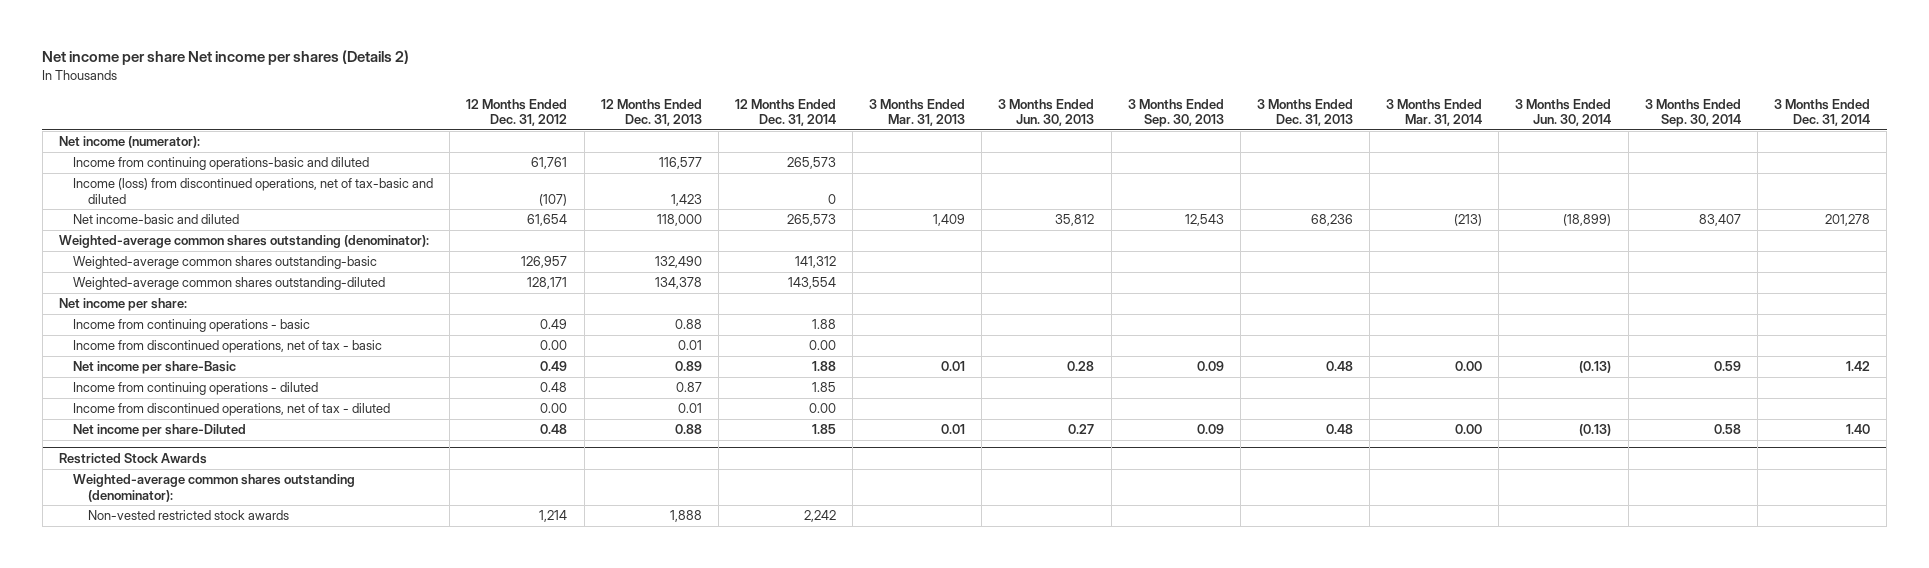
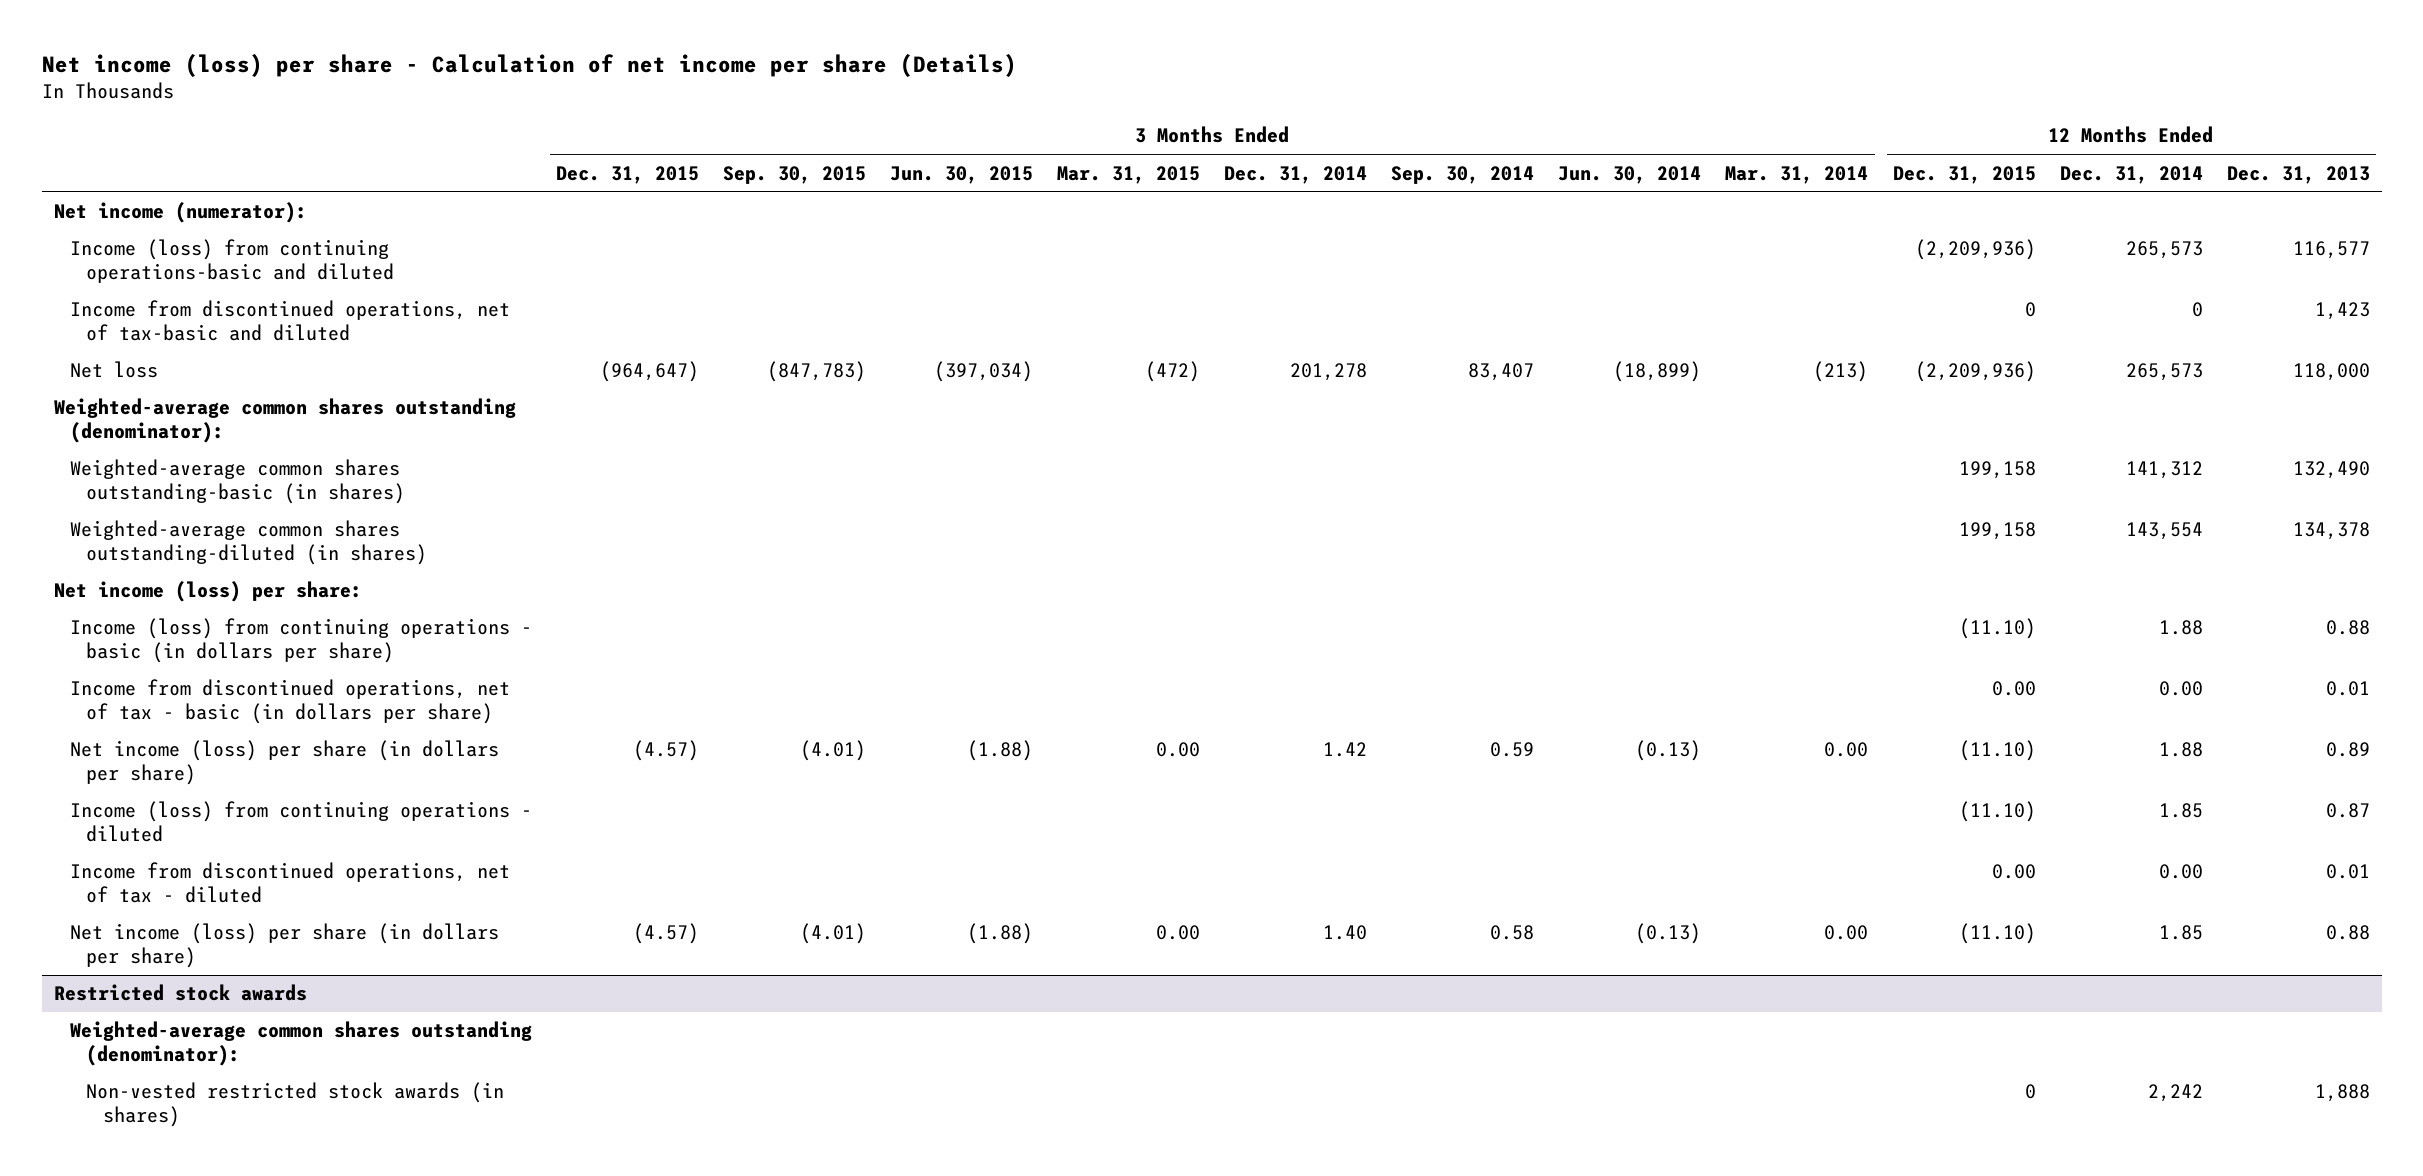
- Net income per share Net income per shares (Details 2)
+ Net income (loss) per share - Calculation of net income per share (Details)
- | 12 Months Ended Dec. 31, 2012 | 12 Months Ended Dec. 31, 2013 | 12 Months Ended Dec. 31, 2014 | 3 Months Ended Mar. 31, 2013 | 3 Months Ended Jun. 30, 2013 | 3 Months Ended Sep. 30, 2013 | 3 Months Ended Dec. 31, 2013 | 3 Months Ended Mar. 31, 2014 | 3 Months Ended Jun. 30, 2014 | 3 Months Ended Sep. 30, 2014 | 3 Months Ended Dec. 31, 2014
+ | 3 Months Ended Dec. 31, 2015 | 3 Months Ended Sep. 30, 2015 | 3 Months Ended Jun. 30, 2015 | 3 Months Ended Mar. 31, 2015 | 3 Months Ended Dec. 31, 2014 | 3 Months Ended Sep. 30, 2014 | 3 Months Ended Jun. 30, 2014 | 3 Months Ended Mar. 31, 2014 | 12 Months Ended Dec. 31, 2015 | 12 Months Ended Dec. 31, 2014 | 12 Months Ended Dec. 31, 2013
- Income from continuing operations-basic and diluted | 61,761 | 116,577 | 265,573 | | | | | | | |
- Income (loss) from discontinued operations, net of tax-basic and diluted | (107) | 1,423 | 0 | | | | | | | |
- Net income-basic and diluted | 61,654 | 118,000 | 265,573 | 1,409 | 35,812 | 12,543 | 68,236 | (213) | (18,899) | 83,407 | 201,278
+ Income (loss) from continuing operations-basic and diluted | | | | | | | | | (2,209,936) | 265,573 | 116,577
+ Income from discontinued operations, net of tax-basic and diluted | | | | | | | | | 0 | 0 | 1,423
+ Net loss | (964,647) | (847,783) | (397,034) | (472) | 201,278 | 83,407 | (18,899) | (213) | (2,209,936) | 265,573 | 118,000
- Weighted-average common shares outstanding-basic | 126,957 | 132,490 | 141,312 | | | | | | | |
- Weighted-average common shares outstanding-diluted | 128,171 | 134,378 | 143,554 | | | | | | | |
- Net income per share:
- Income from continuing operations - basic | 0.49 | 0.88 | 1.88 | | | | | | | |
- Income from discontinued operations, net of tax - basic | 0.00 | 0.01 | 0.00 | | | | | | | |
- Net income per share-Basic | 0.49 | 0.89 | 1.88 | 0.01 | 0.28 | 0.09 | 0.48 | 0.00 | (0.13) | 0.59 | 1.42
- Income from continuing operations - diluted | 0.48 | 0.87 | 1.85 | | | | | | | |
+ Weighted-average common shares outstanding-basic (in shares) | | | | | | | | | 199,158 | 141,312 | 132,490
+ Weighted-average common shares outstanding-diluted (in shares) | | | | | | | | | 199,158 | 143,554 | 134,378
+ Net income (loss) per share:
+ Income (loss) from continuing operations - basic (in dollars per share) | | | | | | | | | (11.10) | 1.88 | 0.88
+ Income from discontinued operations, net of tax - basic (in dollars per share) | | | | | | | | | 0.00 | 0.00 | 0.01
+ Net income (loss) per share (in dollars per share) | (4.57) | (4.01) | (1.88) | 0.00 | 1.42 | 0.59 | (0.13) | 0.00 | (11.10) | 1.88 | 0.89
+ Income (loss) from continuing operations - diluted | | | | | | | | | (11.10) | 1.85 | 0.87
- Net income per share-Diluted | 0.48 | 0.88 | 1.85 | 0.01 | 0.27 | 0.09 | 0.48 | 0.00 | (0.13) | 0.58 | 1.40
- Restricted Stock Awards
+ Net income (loss) per share (in dollars per share) | (4.57) | (4.01) | (1.88) | 0.00 | 1.40 | 0.58 | (0.13) | 0.00 | (11.10) | 1.85 | 0.88
+ Restricted stock awards
- Non-vested restricted stock awards | 1,214 | 1,888 | 2,242 | | | | | | | |
+ Non-vested restricted stock awards (in shares) | | | | | | | | | 0 | 2,242 | 1,888

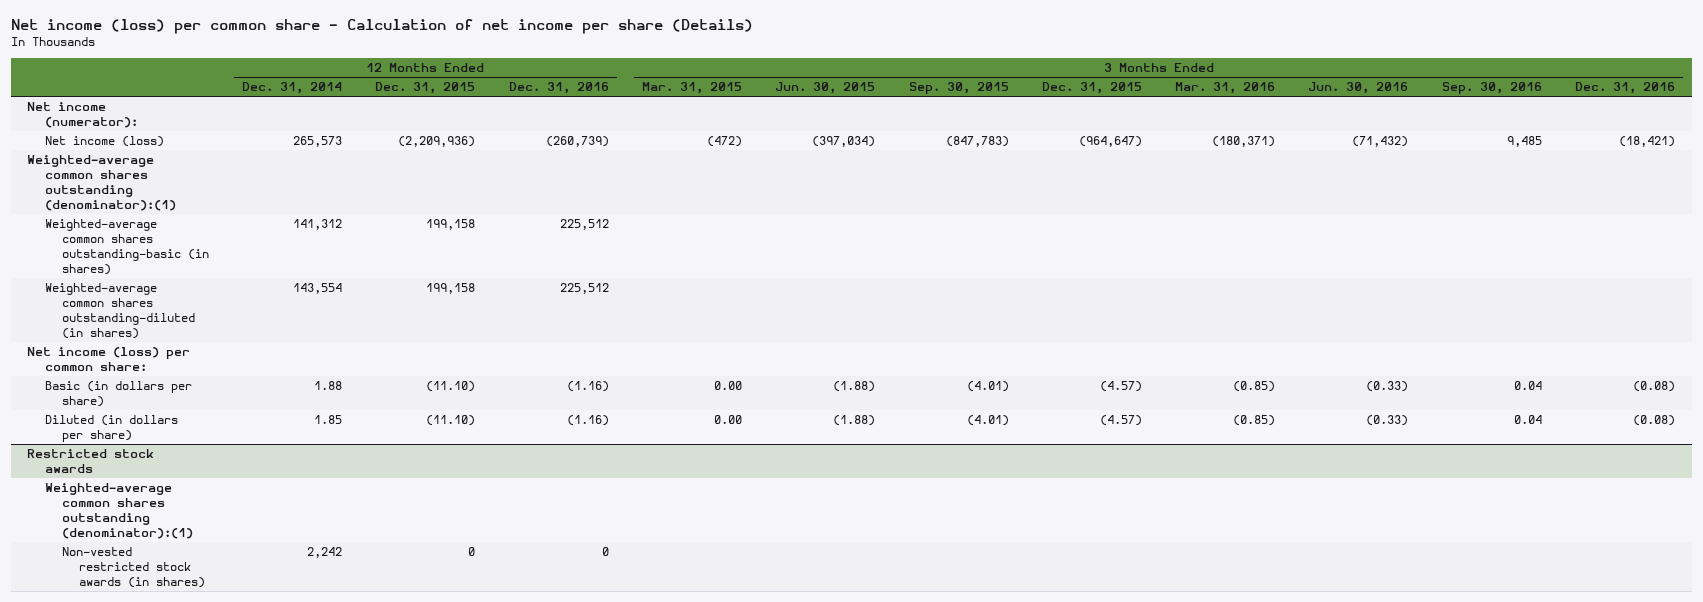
- Net income (loss) per share - Calculation of net income per share (Details)
+ Net income (loss) per common share - Calculation of net income per share (Details)
- | 3 Months Ended Dec. 31, 2015 | 3 Months Ended Sep. 30, 2015 | 3 Months Ended Jun. 30, 2015 | 3 Months Ended Mar. 31, 2015 | 3 Months Ended Dec. 31, 2014 | 3 Months Ended Sep. 30, 2014 | 3 Months Ended Jun. 30, 2014 | 3 Months Ended Mar. 31, 2014 | 12 Months Ended Dec. 31, 2015 | 12 Months Ended Dec. 31, 2014 | 12 Months Ended Dec. 31, 2013
+ | 12 Months Ended Dec. 31, 2014 | 12 Months Ended Dec. 31, 2015 | 12 Months Ended Dec. 31, 2016 | 3 Months Ended Mar. 31, 2015 | 3 Months Ended Jun. 30, 2015 | 3 Months Ended Sep. 30, 2015 | 3 Months Ended Dec. 31, 2015 | 3 Months Ended Mar. 31, 2016 | 3 Months Ended Jun. 30, 2016 | 3 Months Ended Sep. 30, 2016 | 3 Months Ended Dec. 31, 2016
- Income (loss) from continuing operations-basic and diluted | | | | | | | | | (2,209,936) | 265,573 | 116,577
- Income from discontinued operations, net of tax-basic and diluted | | | | | | | | | 0 | 0 | 1,423
- Net loss | (964,647) | (847,783) | (397,034) | (472) | 201,278 | 83,407 | (18,899) | (213) | (2,209,936) | 265,573 | 118,000
- Weighted-average common shares outstanding (denominator):
+ Net income (loss) | 265,573 | (2,209,936) | (260,739) | (472) | (397,034) | (847,783) | (964,647) | (180,371) | (71,432) | 9,485 | (18,421)
+ Weighted-average common shares outstanding (denominator):(1)
- Net income (loss) per share:
- Income (loss) from continuing operations - basic (in dollars per share) | | | | | | | | | (11.10) | 1.88 | 0.88
- Income from discontinued operations, net of tax - basic (in dollars per share) | | | | | | | | | 0.00 | 0.00 | 0.01
- Net income (loss) per share (in dollars per share) | (4.57) | (4.01) | (1.88) | 0.00 | 1.42 | 0.59 | (0.13) | 0.00 | (11.10) | 1.88 | 0.89
- Income (loss) from continuing operations - diluted | | | | | | | | | (11.10) | 1.85 | 0.87
- Income from discontinued operations, net of tax - diluted | | | | | | | | | 0.00 | 0.00 | 0.01
- Net income (loss) per share (in dollars per share) | (4.57) | (4.01) | (1.88) | 0.00 | 1.40 | 0.58 | (0.13) | 0.00 | (11.10) | 1.85 | 0.88
+ Net income (loss) per common share:
+ Basic (in dollars per share) | 1.88 | (11.10) | (1.16) | 0.00 | (1.88) | (4.01) | (4.57) | (0.85) | (0.33) | 0.04 | (0.08)
+ Diluted (in dollars per share) | 1.85 | (11.10) | (1.16) | 0.00 | (1.88) | (4.01) | (4.57) | (0.85) | (0.33) | 0.04 | (0.08)
@ Restricted stock awards
- Weighted-average common shares outstanding (denominator):
+ Weighted-average common shares outstanding (denominator):(1)

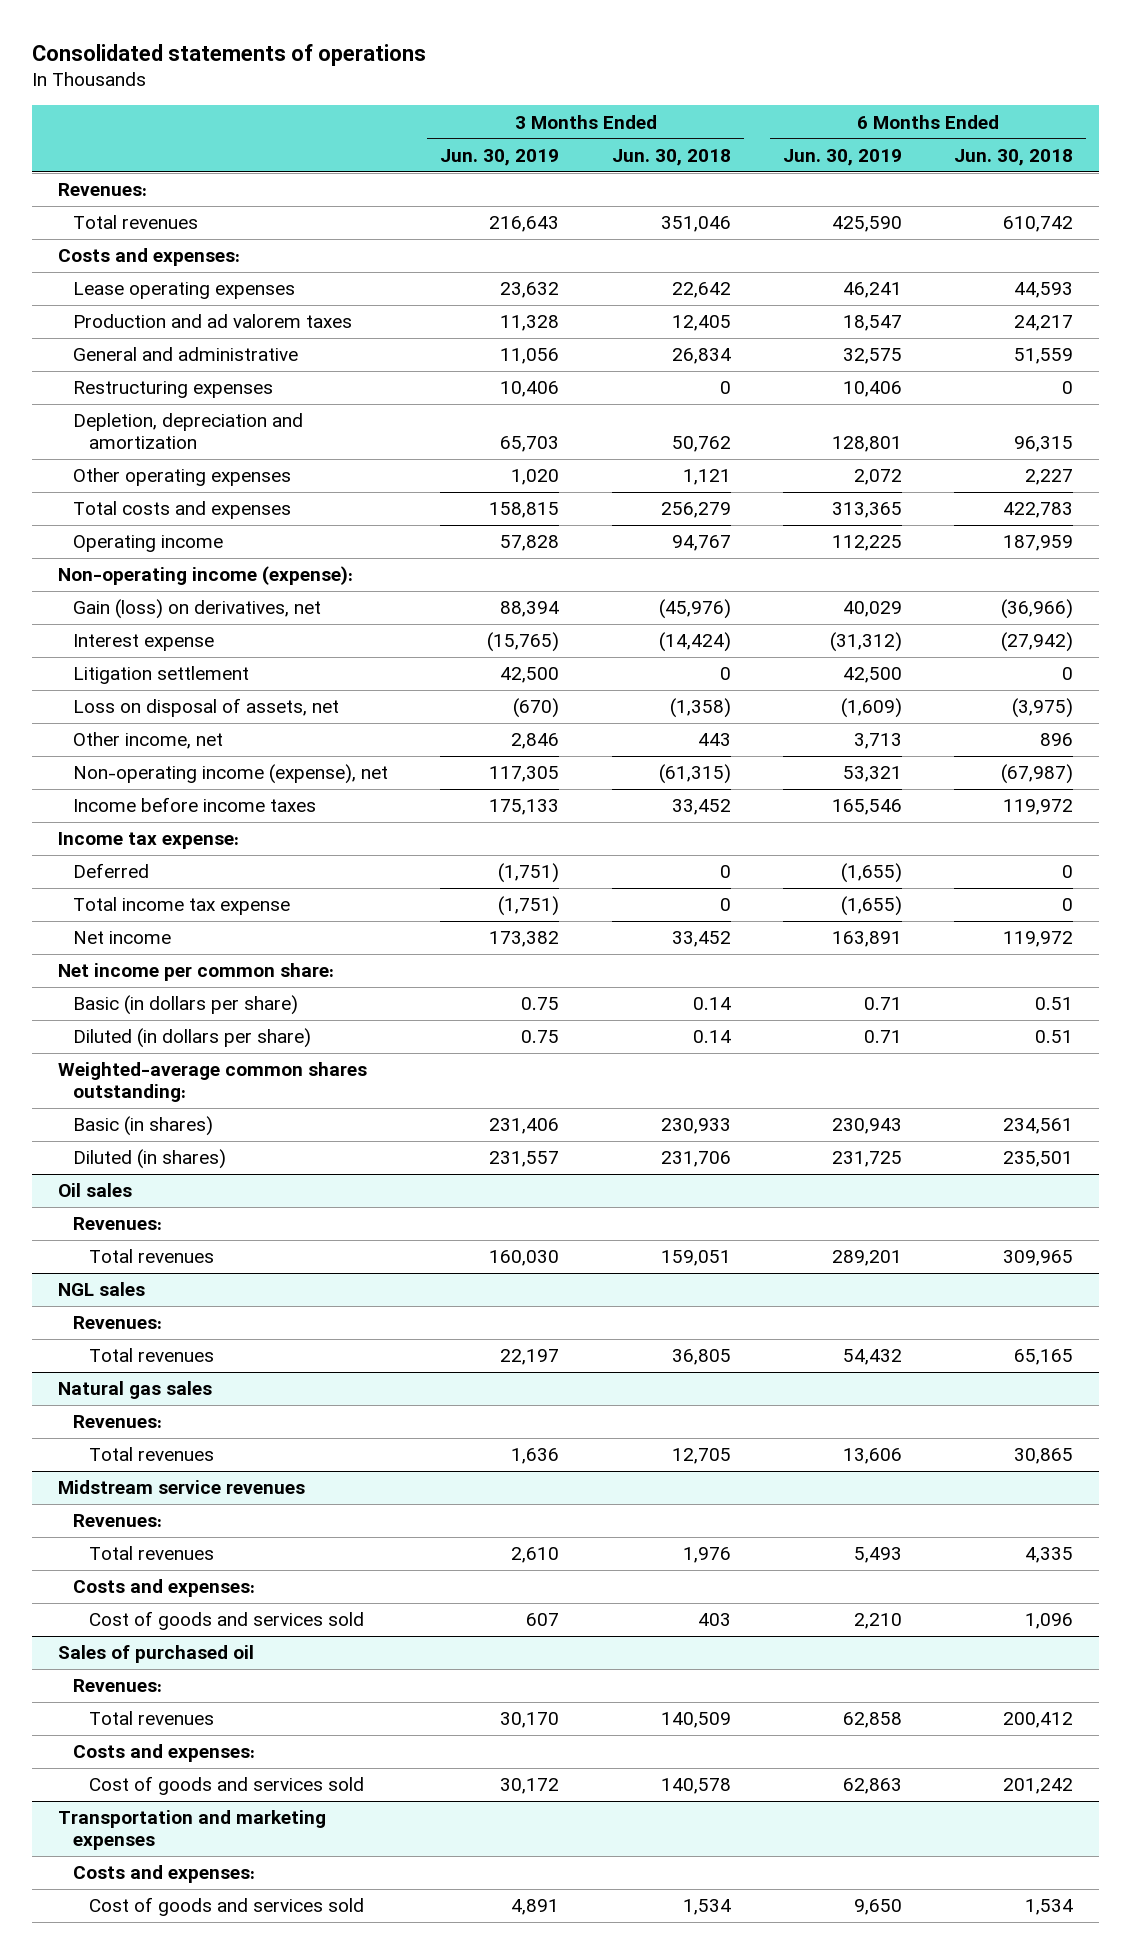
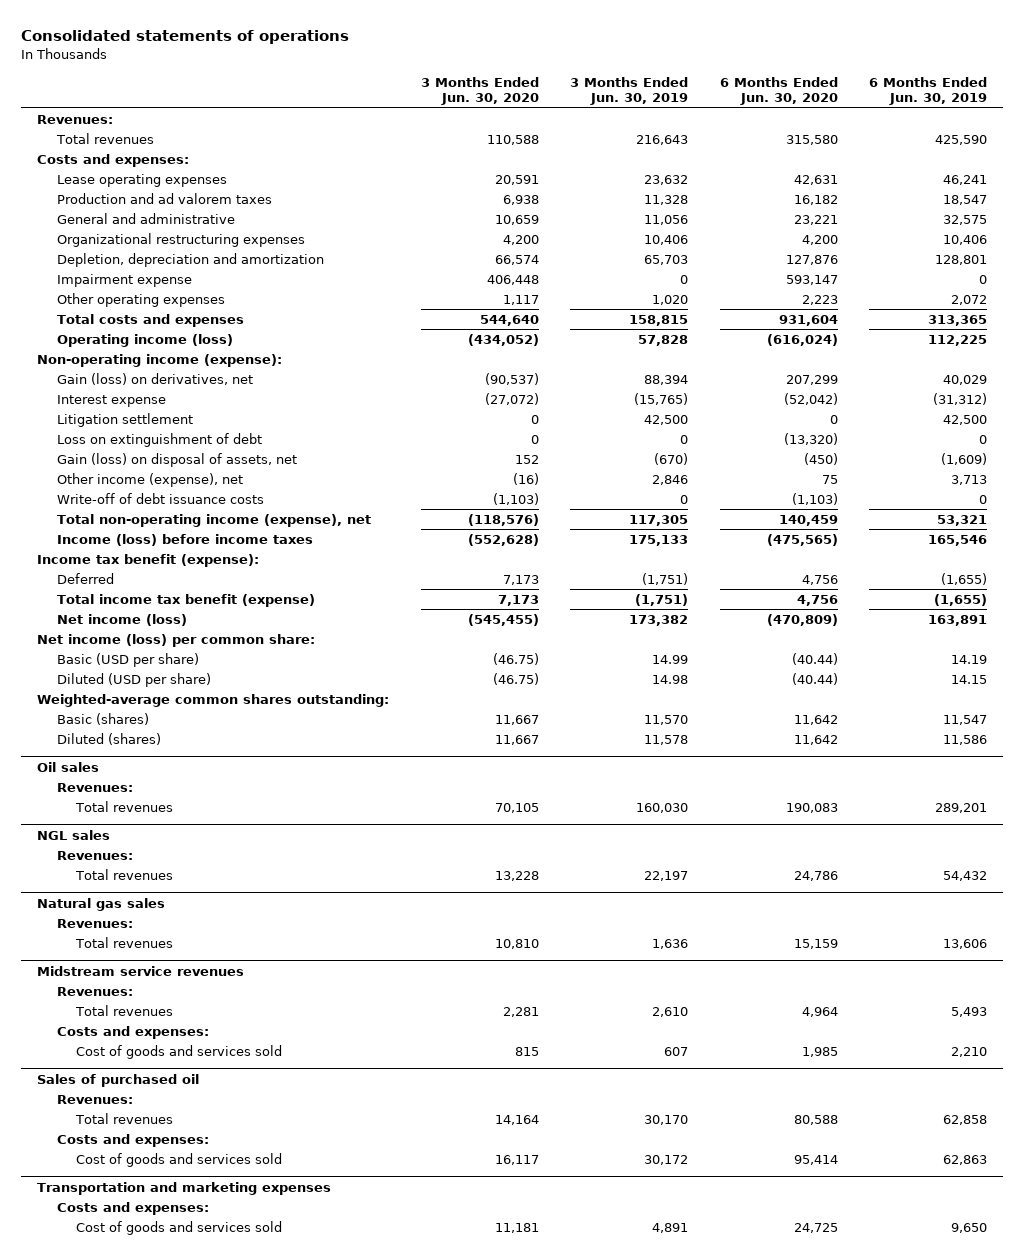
- | 3 Months Ended Jun. 30, 2019 | 3 Months Ended Jun. 30, 2018 | 6 Months Ended Jun. 30, 2019 | 6 Months Ended Jun. 30, 2018
+ | 3 Months Ended Jun. 30, 2020 | 3 Months Ended Jun. 30, 2019 | 6 Months Ended Jun. 30, 2020 | 6 Months Ended Jun. 30, 2019
- Restructuring expenses | 10,406 | 0 | 10,406 | 0
+ Organizational restructuring expenses | 4,200 | 10,406 | 4,200 | 10,406
+ Impairment expense | 406,448 | 0 | 593,147 | 0
- Operating income | 57,828 | 94,767 | 112,225 | 187,959
+ Operating income (loss) | (434,052) | 57,828 | (616,024) | 112,225
- Loss on disposal of assets, net | (670) | (1,358) | (1,609) | (3,975)
- Other income, net | 2,846 | 443 | 3,713 | 896
- Non-operating income (expense), net | 117,305 | (61,315) | 53,321 | (67,987)
- Income before income taxes | 175,133 | 33,452 | 165,546 | 119,972
- Income tax expense:
+ Loss on extinguishment of debt | 0 | 0 | (13,320) | 0
+ Gain (loss) on disposal of assets, net | 152 | (670) | (450) | (1,609)
+ Other income (expense), net | (16) | 2,846 | 75 | 3,713
+ Write-off of debt issuance costs | (1,103) | 0 | (1,103) | 0
+ Total non-operating income (expense), net | (118,576) | 117,305 | 140,459 | 53,321
+ Income (loss) before income taxes | (552,628) | 175,133 | (475,565) | 165,546
+ Income tax benefit (expense):
- Total income tax expense | (1,751) | 0 | (1,655) | 0
- Net income | 173,382 | 33,452 | 163,891 | 119,972
- Net income per common share:
- Basic (in dollars per share) | 0.75 | 0.14 | 0.71 | 0.51
- Diluted (in dollars per share) | 0.75 | 0.14 | 0.71 | 0.51
+ Total income tax benefit (expense) | 7,173 | (1,751) | 4,756 | (1,655)
+ Net income (loss) | (545,455) | 173,382 | (470,809) | 163,891
+ Net income (loss) per common share:
+ Basic (USD per share) | (46.75) | 14.99 | (40.44) | 14.19
+ Diluted (USD per share) | (46.75) | 14.98 | (40.44) | 14.15
- Basic (in shares) | 231,406 | 230,933 | 230,943 | 234,561
- Diluted (in shares) | 231,557 | 231,706 | 231,725 | 235,501
+ Basic (shares) | 11,667 | 11,570 | 11,642 | 11,547
+ Diluted (shares) | 11,667 | 11,578 | 11,642 | 11,586

